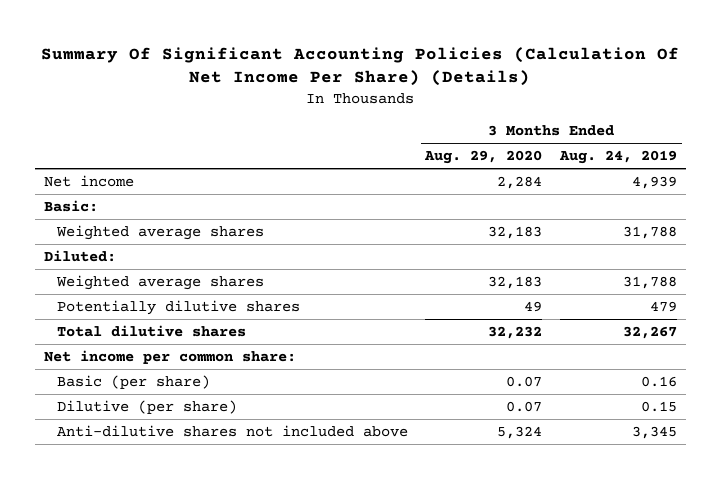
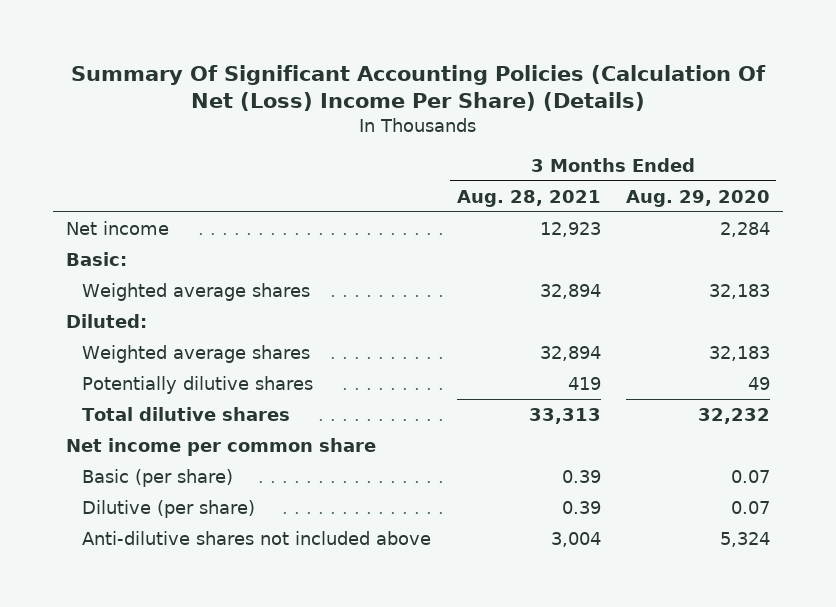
- Summary Of Significant Accounting Policies (Calculation Of Net Income Per Share) (Details)
+ Summary Of Significant Accounting Policies (Calculation Of Net (Loss) Income Per Share) (Details)
- | 3 Months Ended Aug. 29, 2020 | 3 Months Ended Aug. 24, 2019
+ | 3 Months Ended Aug. 28, 2021 | 3 Months Ended Aug. 29, 2020
- Net income per common share:
+ Net income per common share

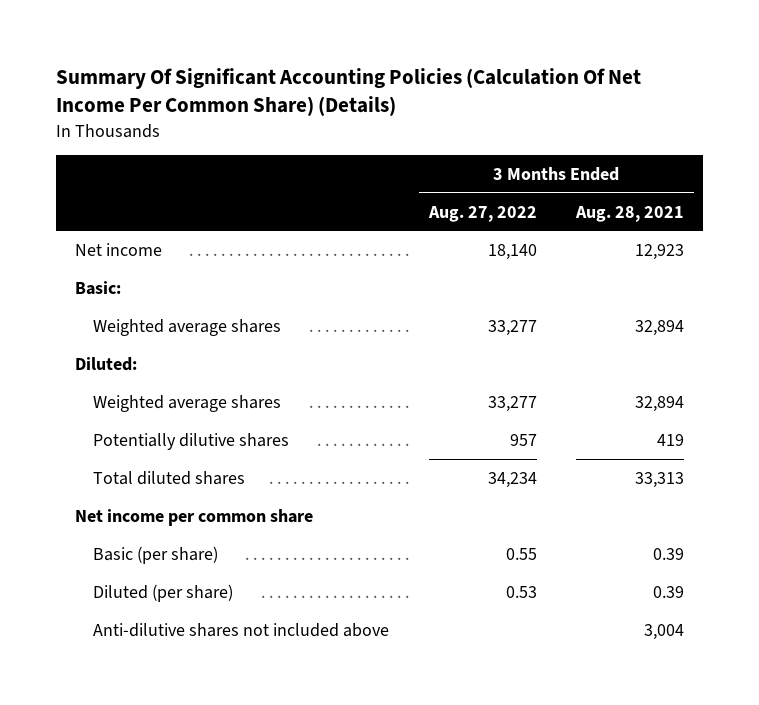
- Summary Of Significant Accounting Policies (Calculation Of Net (Loss) Income Per Share) (Details)
+ Summary Of Significant Accounting Policies (Calculation Of Net Income Per Common Share) (Details)
- | 3 Months Ended Aug. 28, 2021 | 3 Months Ended Aug. 29, 2020
+ | 3 Months Ended Aug. 27, 2022 | 3 Months Ended Aug. 28, 2021
- Total dilutive shares | 33,313 | 32,232
+ Total diluted shares | 34,234 | 33,313
- Dilutive (per share) | 0.39 | 0.07
+ Diluted (per share) | 0.53 | 0.39

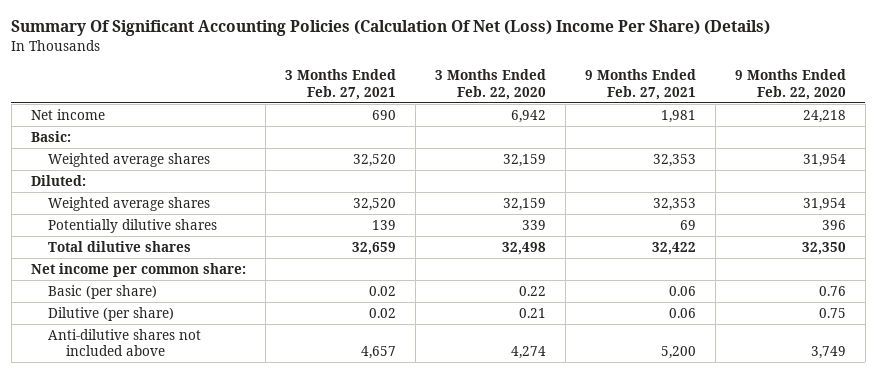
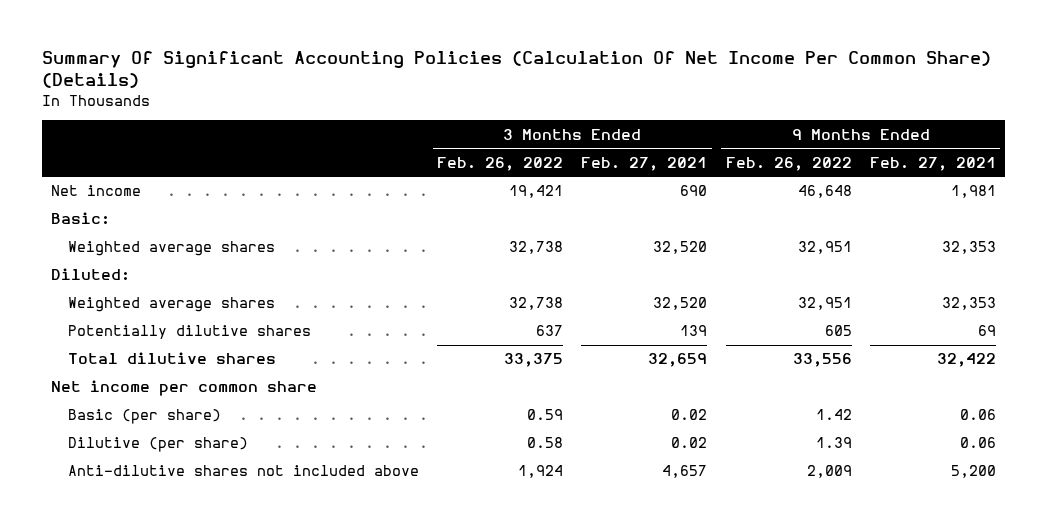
- Summary Of Significant Accounting Policies (Calculation Of Net (Loss) Income Per Share) (Details)
+ Summary Of Significant Accounting Policies (Calculation Of Net Income Per Common Share) (Details)
- | 3 Months Ended Feb. 27, 2021 | 3 Months Ended Feb. 22, 2020 | 9 Months Ended Feb. 27, 2021 | 9 Months Ended Feb. 22, 2020
+ | 3 Months Ended Feb. 26, 2022 | 3 Months Ended Feb. 27, 2021 | 9 Months Ended Feb. 26, 2022 | 9 Months Ended Feb. 27, 2021
- Net income per common share:
+ Net income per common share

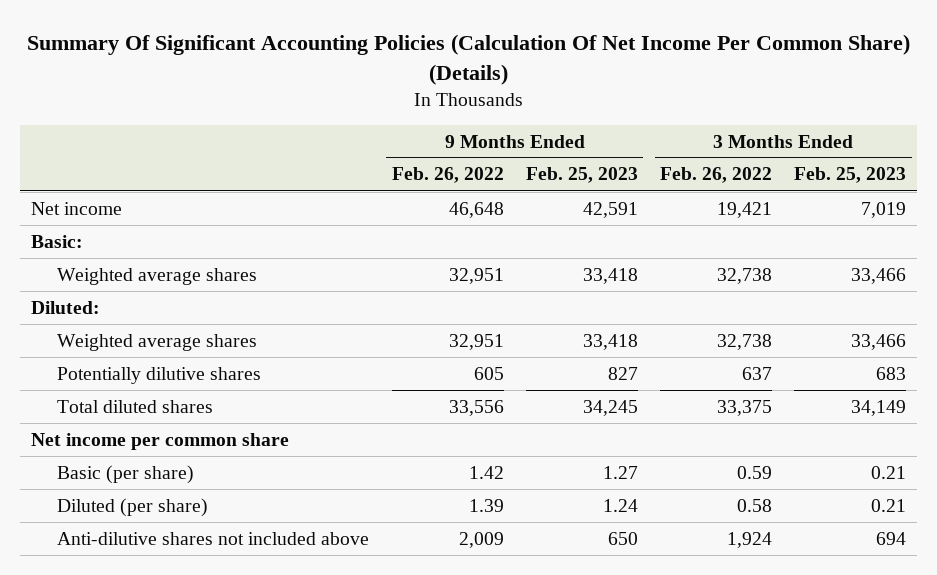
- | 3 Months Ended Feb. 26, 2022 | 3 Months Ended Feb. 27, 2021 | 9 Months Ended Feb. 26, 2022 | 9 Months Ended Feb. 27, 2021
+ | 9 Months Ended Feb. 26, 2022 | 9 Months Ended Feb. 25, 2023 | 3 Months Ended Feb. 26, 2022 | 3 Months Ended Feb. 25, 2023
- Total dilutive shares | 33,375 | 32,659 | 33,556 | 32,422
+ Total diluted shares | 33,556 | 34,245 | 33,375 | 34,149
- Dilutive (per share) | 0.58 | 0.02 | 1.39 | 0.06
+ Diluted (per share) | 1.39 | 1.24 | 0.58 | 0.21

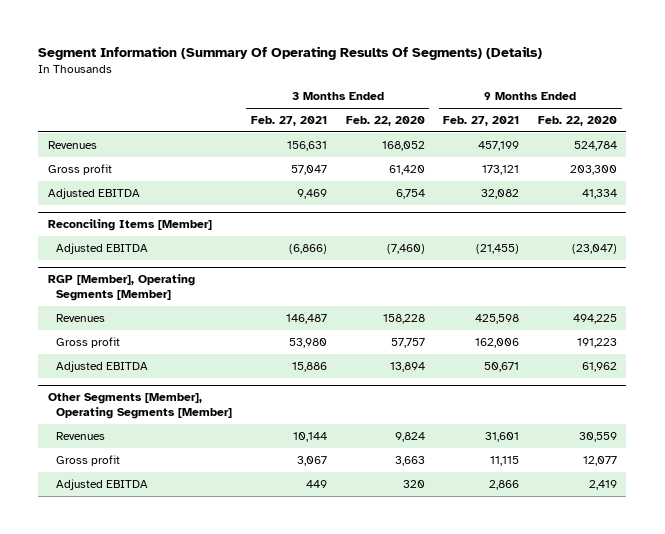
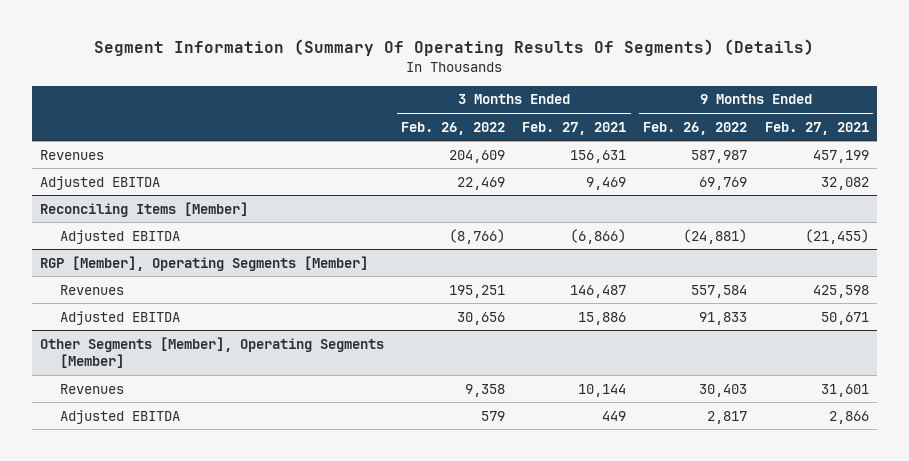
- | 3 Months Ended Feb. 27, 2021 | 3 Months Ended Feb. 22, 2020 | 9 Months Ended Feb. 27, 2021 | 9 Months Ended Feb. 22, 2020
+ | 3 Months Ended Feb. 26, 2022 | 3 Months Ended Feb. 27, 2021 | 9 Months Ended Feb. 26, 2022 | 9 Months Ended Feb. 27, 2021
- Gross profit | 57,047 | 61,420 | 173,121 | 203,300
@ RGP [Member], Operating Segments [Member]
- Gross profit | 53,980 | 57,757 | 162,006 | 191,223
@ Other Segments [Member], Operating Segments [Member]
- Gross profit | 3,067 | 3,663 | 11,115 | 12,077

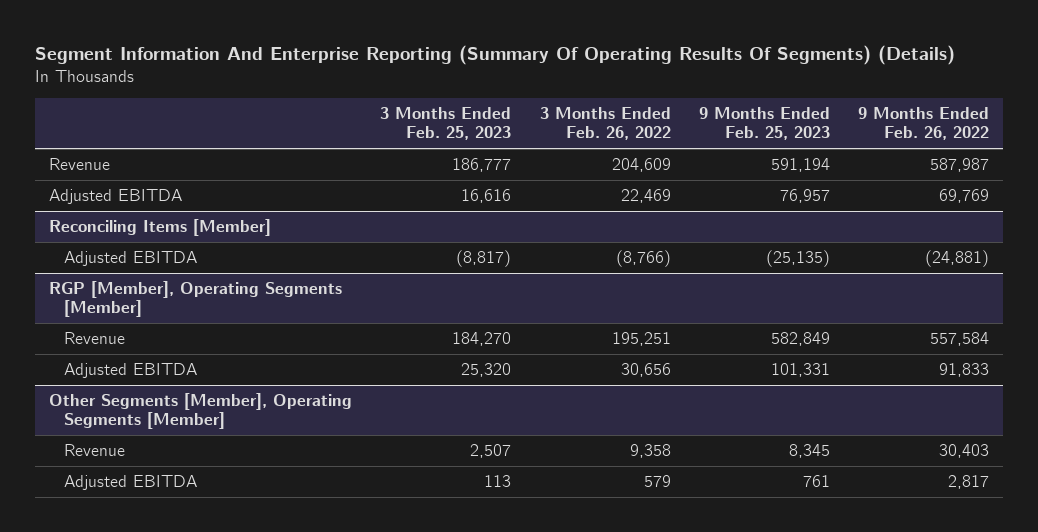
- Segment Information (Summary Of Operating Results Of Segments) (Details)
+ Segment Information And Enterprise Reporting (Summary Of Operating Results Of Segments) (Details)
- | 3 Months Ended Feb. 26, 2022 | 3 Months Ended Feb. 27, 2021 | 9 Months Ended Feb. 26, 2022 | 9 Months Ended Feb. 27, 2021
+ | 3 Months Ended Feb. 25, 2023 | 3 Months Ended Feb. 26, 2022 | 9 Months Ended Feb. 25, 2023 | 9 Months Ended Feb. 26, 2022
- Revenues | 204,609 | 156,631 | 587,987 | 457,199
+ Revenue | 186,777 | 204,609 | 591,194 | 587,987
@ RGP [Member], Operating Segments [Member]
- Revenues | 195,251 | 146,487 | 557,584 | 425,598
+ Revenue | 184,270 | 195,251 | 582,849 | 557,584
@ Other Segments [Member], Operating Segments [Member]
- Revenues | 9,358 | 10,144 | 30,403 | 31,601
+ Revenue | 2,507 | 9,358 | 8,345 | 30,403

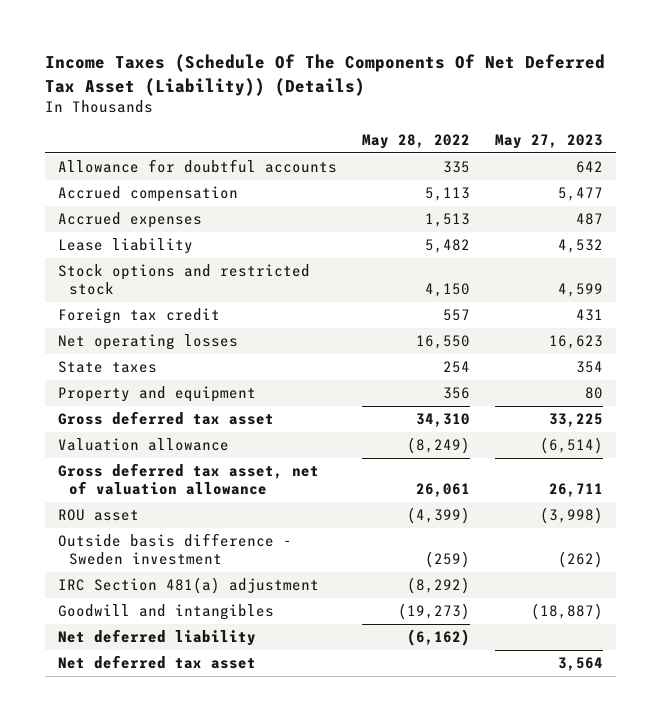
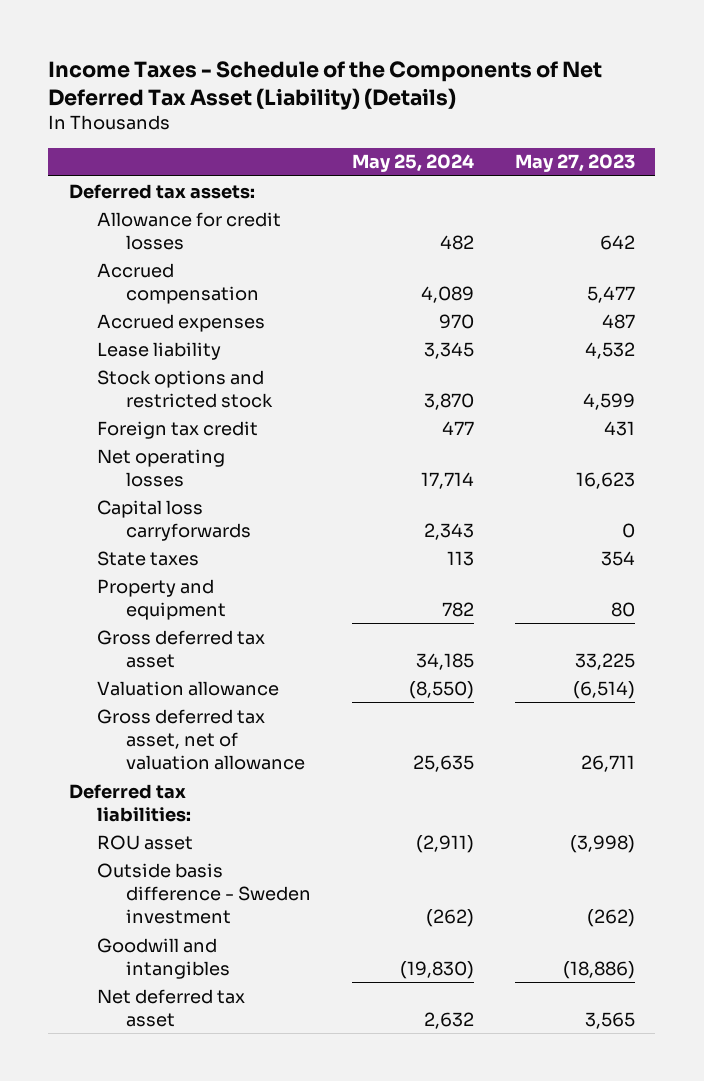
- Income Taxes (Schedule Of The Components Of Net Deferred Tax Asset (Liability)) (Details)
+ Income Taxes - Schedule of the Components of Net Deferred Tax Asset (Liability) (Details)
- | May 28, 2022 | May 27, 2023
+ | May 25, 2024 | May 27, 2023
- Allowance for doubtful accounts | 335 | 642
+ Deferred tax assets:
+ Allowance for credit losses | 482 | 642
+ Capital loss carryforwards | 2,343 | 0
+ Deferred tax liabilities:
- IRC Section 481(a) adjustment | (8,292) |
- Goodwill and intangibles | (19,273) | (18,887)
- Net deferred liability | (6,162) |
- Net deferred tax asset | | 3,564
+ Goodwill and intangibles | (19,830) | (18,886)
+ Net deferred tax asset | 2,632 | 3,565

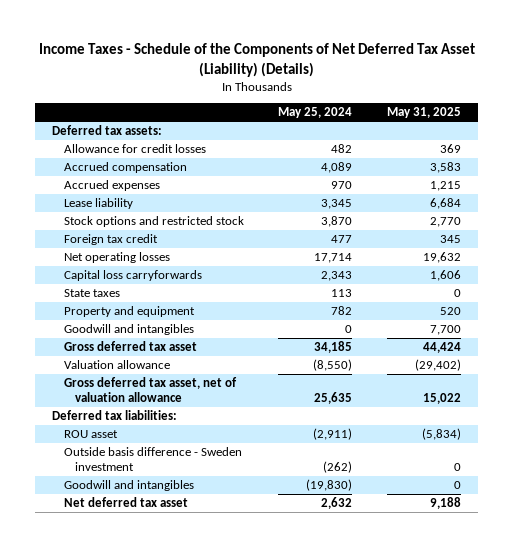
- | May 25, 2024 | May 27, 2023
+ | May 25, 2024 | May 31, 2025
+ Goodwill and intangibles | 0 | 7,700

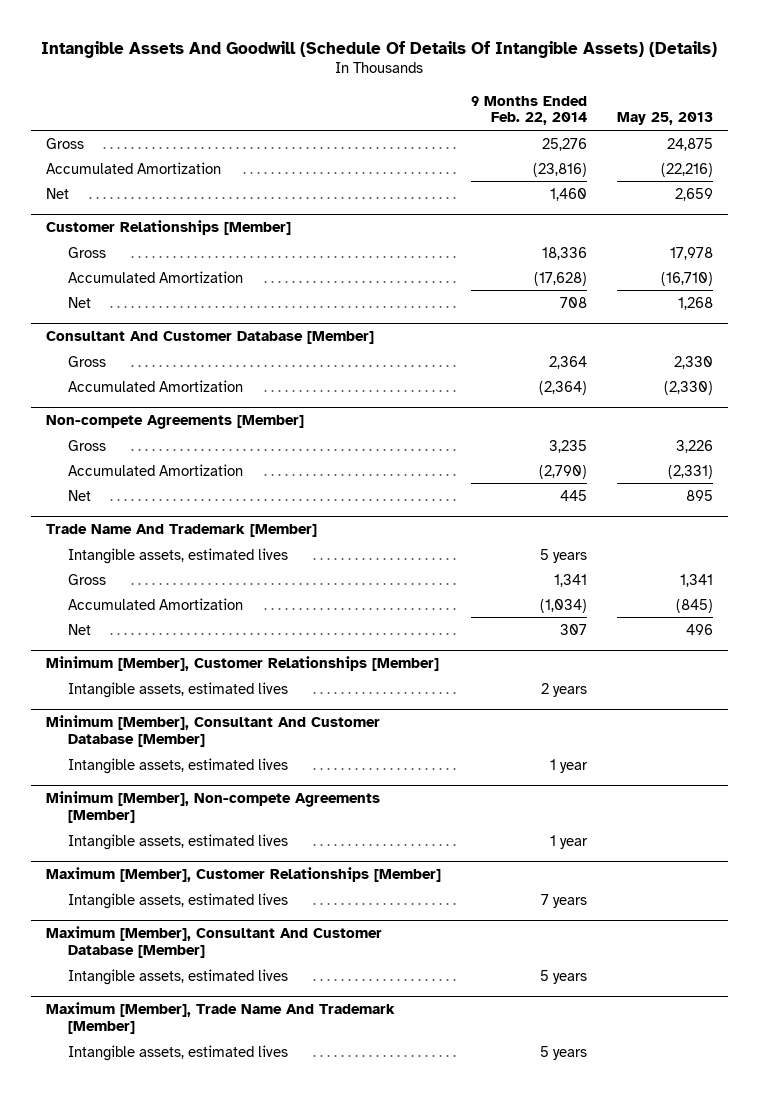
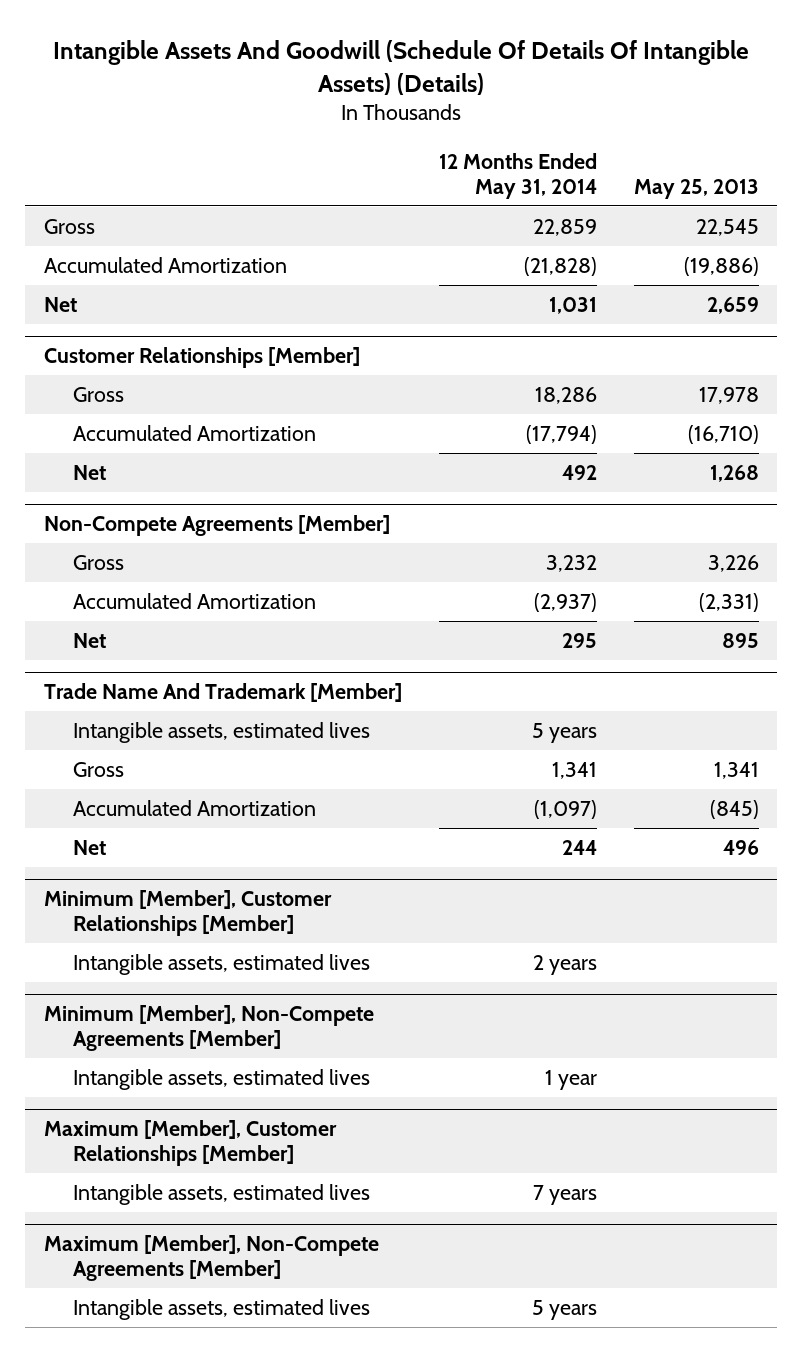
- | 9 Months Ended Feb. 22, 2014 | May 25, 2013
+ | 12 Months Ended May 31, 2014 | May 25, 2013
- Gross | 25,276 | 24,875
- Accumulated Amortization | (23,816) | (22,216)
+ Gross | 22,859 | 22,545
+ Accumulated Amortization | (21,828) | (19,886)
- Consultant And Customer Database [Member]
- Gross | 2,364 | 2,330
- Accumulated Amortization | (2,364) | (2,330)
- Non-compete Agreements [Member]
+ Non-Compete Agreements [Member]
- Minimum [Member], Consultant And Customer Database [Member]
- Intangible assets, estimated lives | 1 year |
- Minimum [Member], Non-compete Agreements [Member]
+ Minimum [Member], Non-Compete Agreements [Member]
- Maximum [Member], Consultant And Customer Database [Member]
- Intangible assets, estimated lives | 5 years |
- Maximum [Member], Trade Name And Trademark [Member]
+ Maximum [Member], Non-Compete Agreements [Member]

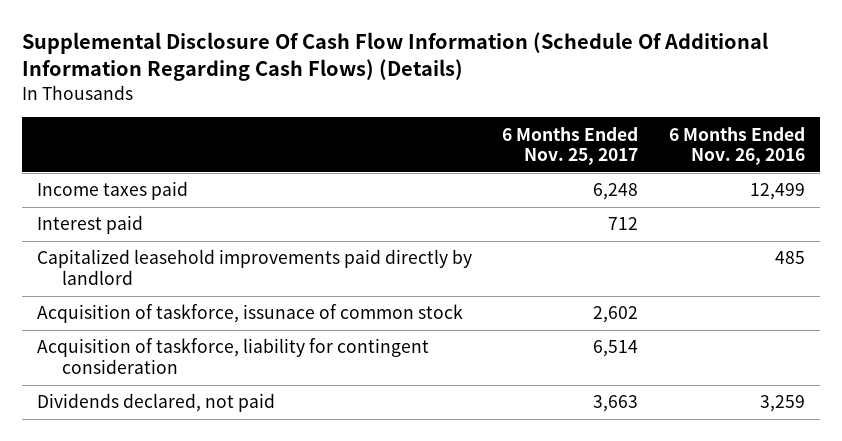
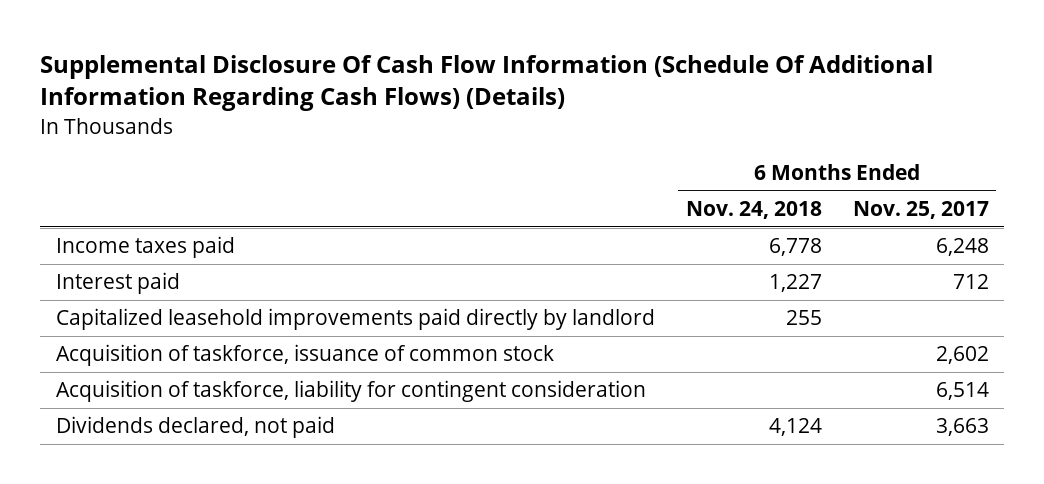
- | 6 Months Ended Nov. 25, 2017 | 6 Months Ended Nov. 26, 2016
+ | 6 Months Ended Nov. 24, 2018 | 6 Months Ended Nov. 25, 2017
- Acquisition of taskforce, issunace of common stock | 2,602 |
+ Acquisition of taskforce, issuance of common stock | | 2,602

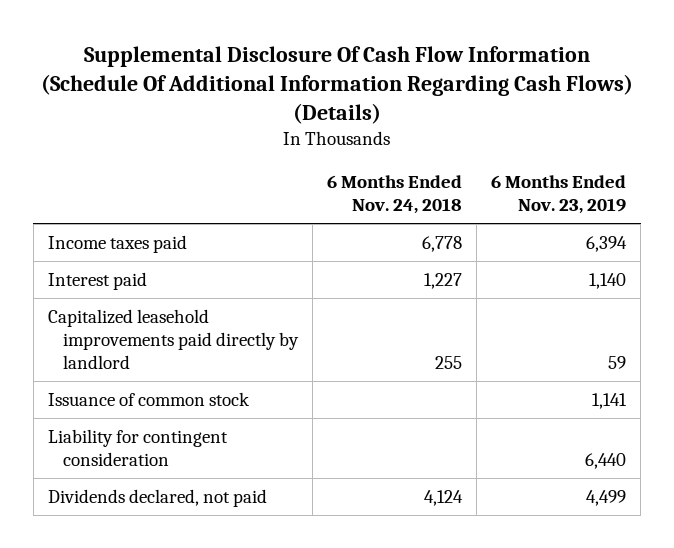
- | 6 Months Ended Nov. 24, 2018 | 6 Months Ended Nov. 25, 2017
+ | 6 Months Ended Nov. 24, 2018 | 6 Months Ended Nov. 23, 2019
- Acquisition of taskforce, issuance of common stock | | 2,602
- Acquisition of taskforce, liability for contingent consideration | | 6,514
+ Issuance of common stock | | 1,141
+ Liability for contingent consideration | | 6,440

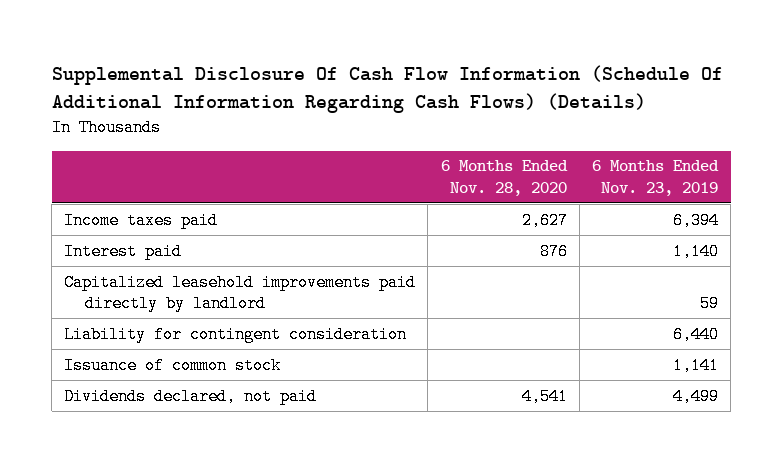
- | 6 Months Ended Nov. 24, 2018 | 6 Months Ended Nov. 23, 2019
+ | 6 Months Ended Nov. 28, 2020 | 6 Months Ended Nov. 23, 2019
moved down: Issuance of common stock | | 1,141

